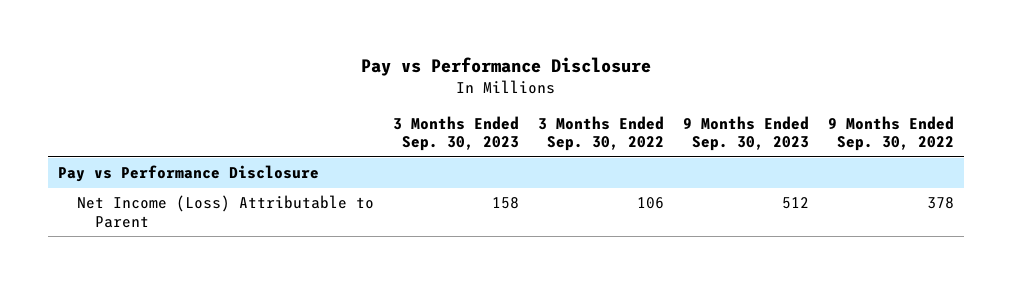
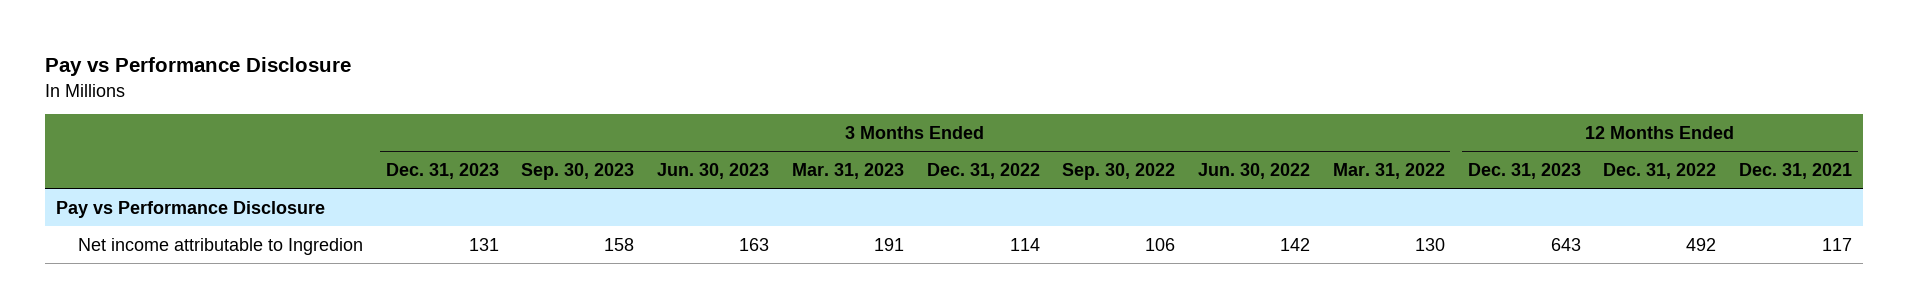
- | 3 Months Ended Sep. 30, 2023 | 3 Months Ended Sep. 30, 2022 | 9 Months Ended Sep. 30, 2023 | 9 Months Ended Sep. 30, 2022
+ | 3 Months Ended Dec. 31, 2023 | 3 Months Ended Sep. 30, 2023 | 3 Months Ended Jun. 30, 2023 | 3 Months Ended Mar. 31, 2023 | 3 Months Ended Dec. 31, 2022 | 3 Months Ended Sep. 30, 2022 | 3 Months Ended Jun. 30, 2022 | 3 Months Ended Mar. 31, 2022 | 12 Months Ended Dec. 31, 2023 | 12 Months Ended Dec. 31, 2022 | 12 Months Ended Dec. 31, 2021
- Net Income (Loss) Attributable to Parent | 158 | 106 | 512 | 378
+ Net income attributable to Ingredion | 131 | 158 | 163 | 191 | 114 | 106 | 142 | 130 | 643 | 492 | 117

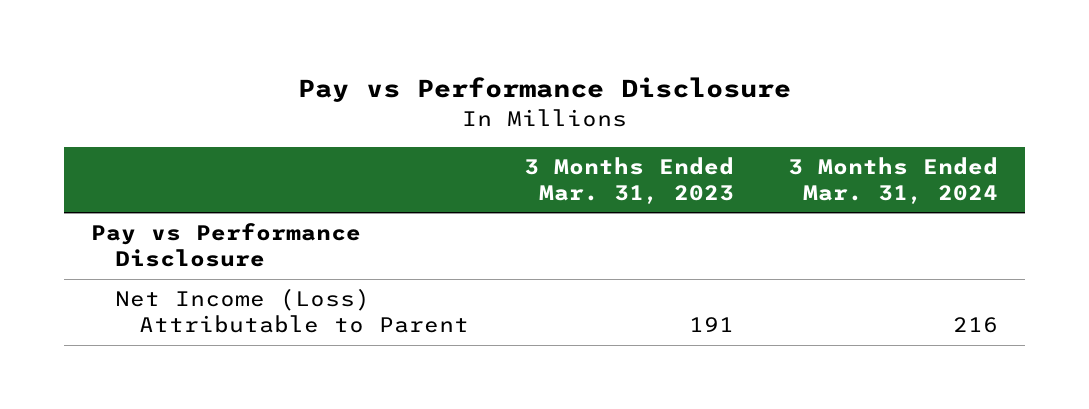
- | 3 Months Ended Dec. 31, 2023 | 3 Months Ended Sep. 30, 2023 | 3 Months Ended Jun. 30, 2023 | 3 Months Ended Mar. 31, 2023 | 3 Months Ended Dec. 31, 2022 | 3 Months Ended Sep. 30, 2022 | 3 Months Ended Jun. 30, 2022 | 3 Months Ended Mar. 31, 2022 | 12 Months Ended Dec. 31, 2023 | 12 Months Ended Dec. 31, 2022 | 12 Months Ended Dec. 31, 2021
+ | 3 Months Ended Mar. 31, 2023 | 3 Months Ended Mar. 31, 2024
- Net income attributable to Ingredion | 131 | 158 | 163 | 191 | 114 | 106 | 142 | 130 | 643 | 492 | 117
+ Net Income (Loss) Attributable to Parent | 191 | 216

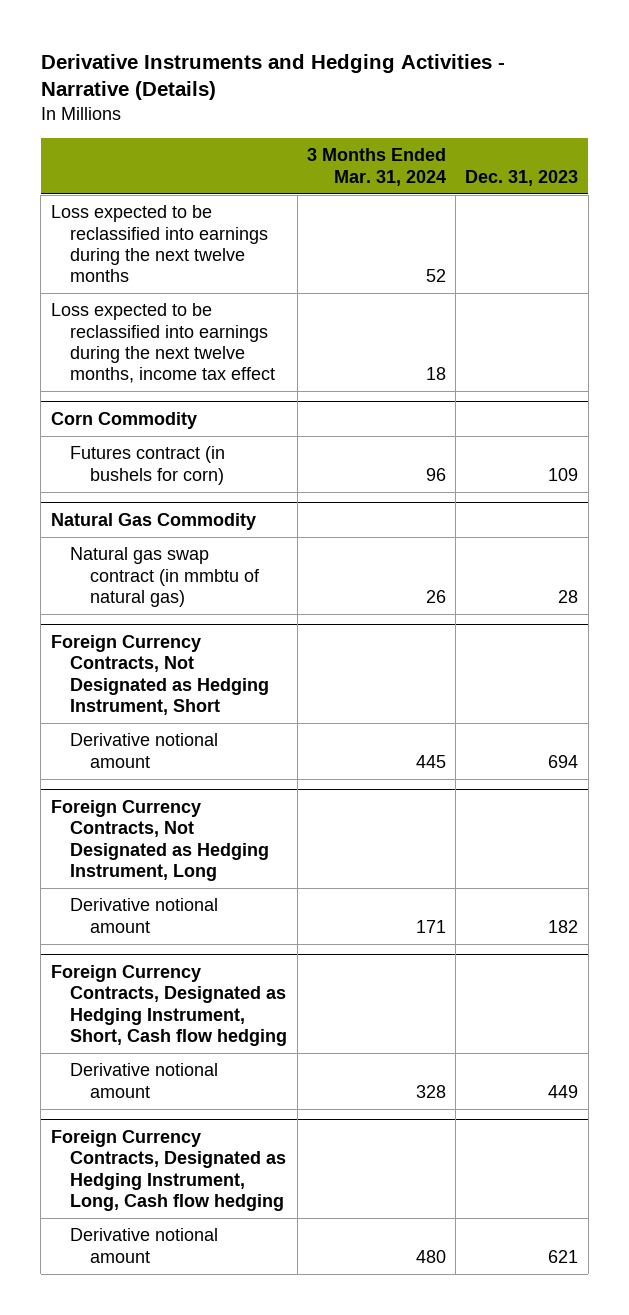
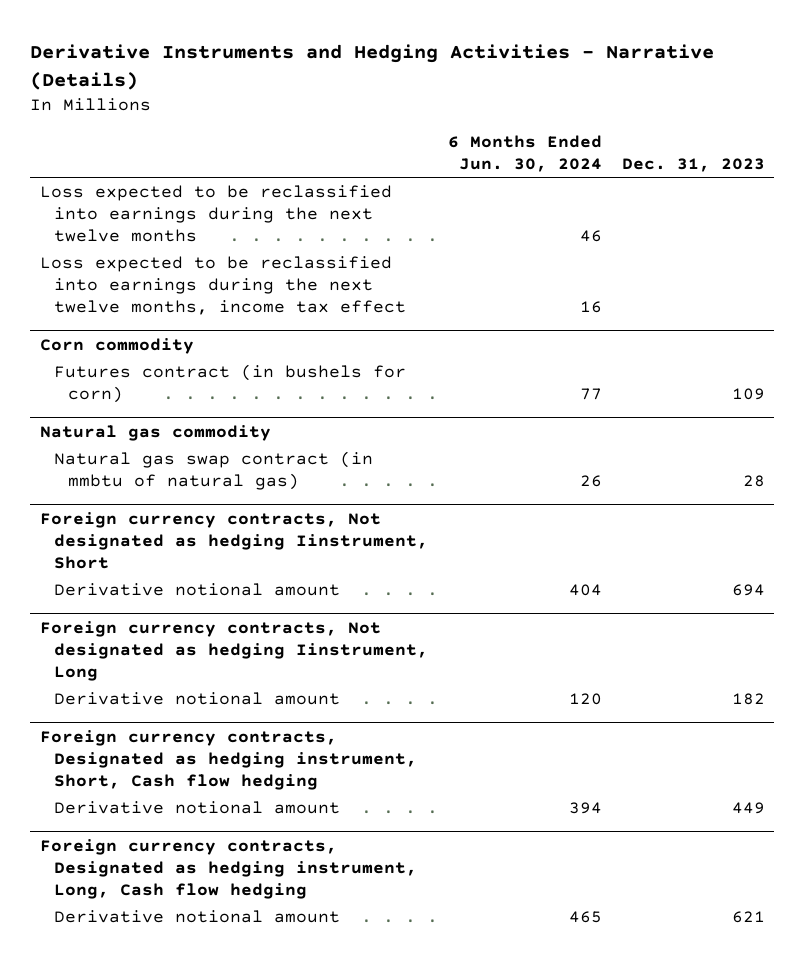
- | 3 Months Ended Mar. 31, 2024 | Dec. 31, 2023
+ | 6 Months Ended Jun. 30, 2024 | Dec. 31, 2023
- Corn Commodity
+ Corn commodity
- Natural Gas Commodity
+ Natural gas commodity
- Foreign Currency Contracts, Not Designated as Hedging Instrument, Short
+ Foreign currency contracts, Not designated as hedging Iinstrument, Short
- Foreign Currency Contracts, Not Designated as Hedging Instrument, Long
+ Foreign currency contracts, Not designated as hedging Iinstrument, Long
- Foreign Currency Contracts, Designated as Hedging Instrument, Short, Cash flow hedging
+ Foreign currency contracts, Designated as hedging instrument, Short, Cash flow hedging
- Foreign Currency Contracts, Designated as Hedging Instrument, Long, Cash flow hedging
+ Foreign currency contracts, Designated as hedging instrument, Long, Cash flow hedging

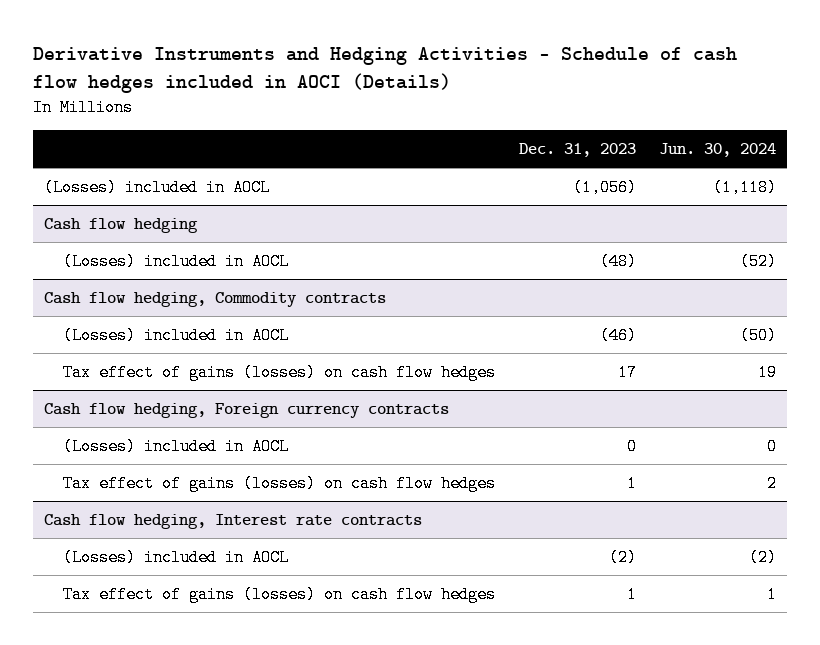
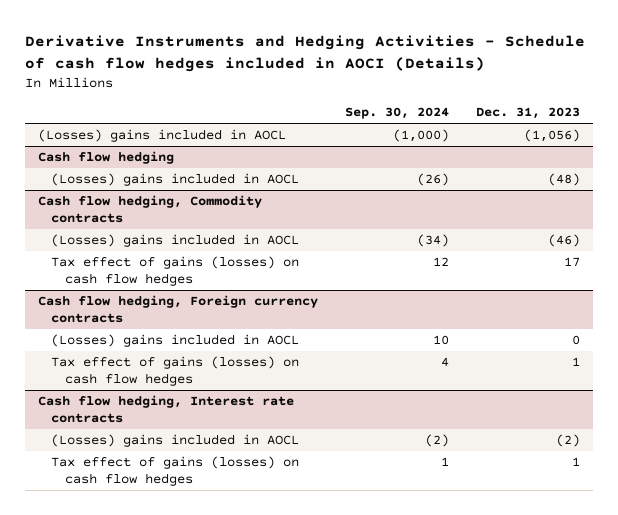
- | Dec. 31, 2023 | Jun. 30, 2024
+ | Sep. 30, 2024 | Dec. 31, 2023
- (Losses) included in AOCL | (1,056) | (1,118)
+ (Losses) gains included in AOCL | (1,000) | (1,056)
@ Cash flow hedging
- (Losses) included in AOCL | (48) | (52)
+ (Losses) gains included in AOCL | (26) | (48)
@ Cash flow hedging, Commodity contracts
- (Losses) included in AOCL | (46) | (50)
+ (Losses) gains included in AOCL | (34) | (46)
@ Cash flow hedging, Foreign currency contracts
- (Losses) included in AOCL | 0 | 0
+ (Losses) gains included in AOCL | 10 | 0
@ Cash flow hedging, Interest rate contracts
- (Losses) included in AOCL | (2) | (2)
+ (Losses) gains included in AOCL | (2) | (2)

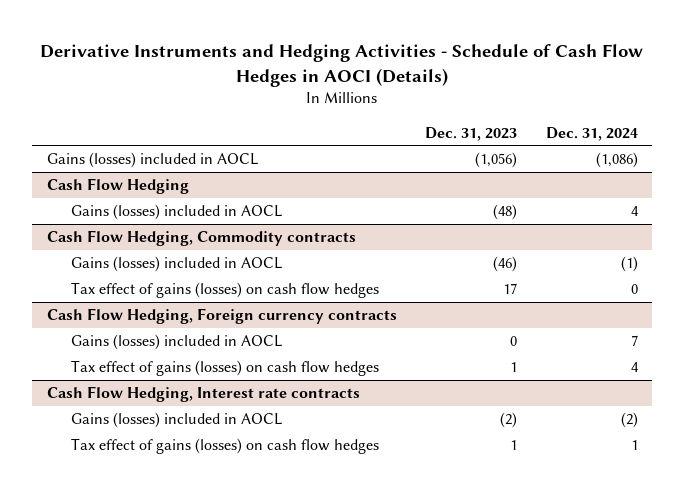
- Derivative Instruments and Hedging Activities - Schedule of cash flow hedges included in AOCI (Details)
+ Derivative Instruments and Hedging Activities - Schedule of Cash Flow Hedges in AOCI (Details)
- | Sep. 30, 2024 | Dec. 31, 2023
+ | Dec. 31, 2023 | Dec. 31, 2024
- (Losses) gains included in AOCL | (1,000) | (1,056)
- Cash flow hedging
- (Losses) gains included in AOCL | (26) | (48)
- Cash flow hedging, Commodity contracts
- (Losses) gains included in AOCL | (34) | (46)
+ Gains (losses) included in AOCL | (1,056) | (1,086)
+ Cash Flow Hedging
+ Gains (losses) included in AOCL | (48) | 4
+ Cash Flow Hedging, Commodity contracts
+ Gains (losses) included in AOCL | (46) | (1)
- Cash flow hedging, Foreign currency contracts
- (Losses) gains included in AOCL | 10 | 0
+ Cash Flow Hedging, Foreign currency contracts
+ Gains (losses) included in AOCL | 0 | 7
- Cash flow hedging, Interest rate contracts
- (Losses) gains included in AOCL | (2) | (2)
+ Cash Flow Hedging, Interest rate contracts
+ Gains (losses) included in AOCL | (2) | (2)

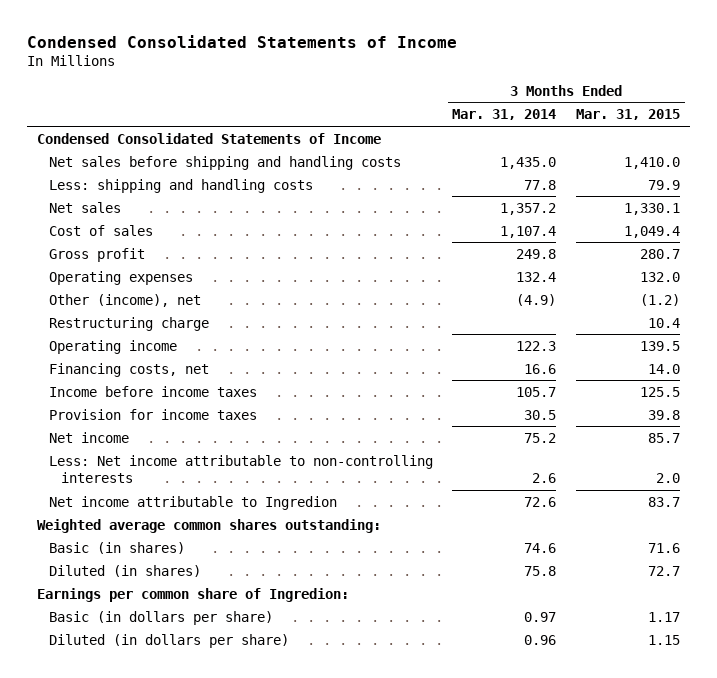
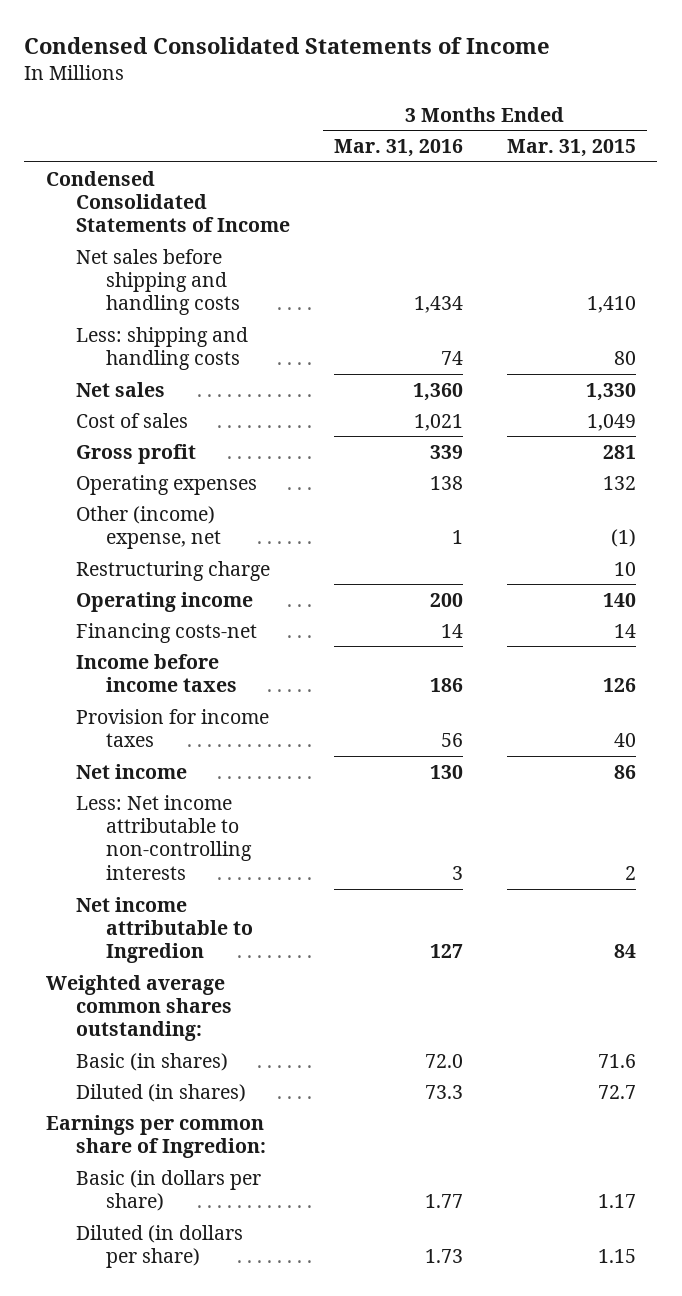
- | 3 Months Ended Mar. 31, 2014 | 3 Months Ended Mar. 31, 2015
+ | 3 Months Ended Mar. 31, 2016 | 3 Months Ended Mar. 31, 2015
- Net sales before shipping and handling costs | 1,435.0 | 1,410.0
- Less: shipping and handling costs | 77.8 | 79.9
- Net sales | 1,357.2 | 1,330.1
- Cost of sales | 1,107.4 | 1,049.4
- Gross profit | 249.8 | 280.7
- Operating expenses | 132.4 | 132.0
- Other (income), net | (4.9) | (1.2)
- Restructuring charge | | 10.4
- Operating income | 122.3 | 139.5
- Financing costs, net | 16.6 | 14.0
- Income before income taxes | 105.7 | 125.5
- Provision for income taxes | 30.5 | 39.8
- Net income | 75.2 | 85.7
- Less: Net income attributable to non-controlling interests | 2.6 | 2.0
- Net income attributable to Ingredion | 72.6 | 83.7
+ Net sales before shipping and handling costs | 1,434 | 1,410
+ Less: shipping and handling costs | 74 | 80
+ Net sales | 1,360 | 1,330
+ Cost of sales | 1,021 | 1,049
+ Gross profit | 339 | 281
+ Operating expenses | 138 | 132
+ Other (income) expense, net | 1 | (1)
+ Restructuring charge | | 10
+ Operating income | 200 | 140
+ Financing costs-net | 14 | 14
+ Income before income taxes | 186 | 126
+ Provision for income taxes | 56 | 40
+ Net income | 130 | 86
+ Less: Net income attributable to non-controlling interests | 3 | 2
+ Net income attributable to Ingredion | 127 | 84

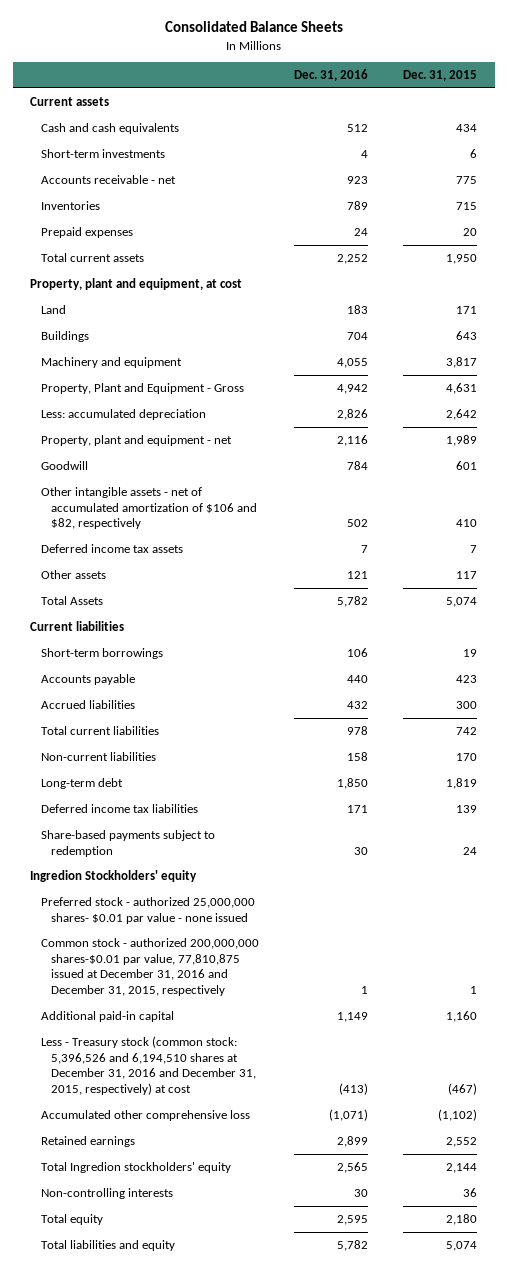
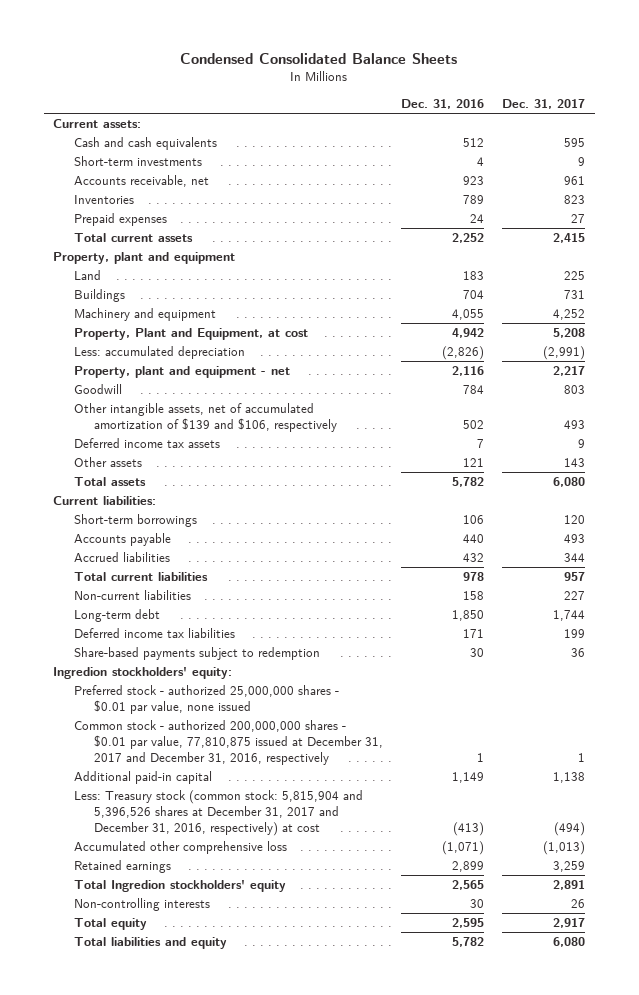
- Consolidated Balance Sheets
+ Condensed Consolidated Balance Sheets
- | Dec. 31, 2016 | Dec. 31, 2015
+ | Dec. 31, 2016 | Dec. 31, 2017
- Current assets
+ Current assets:
- Accounts receivable - net | 923 | 775
+ Accounts receivable, net | 923 | 961
- Property, plant and equipment, at cost
+ Property, plant and equipment
- Property, Plant and Equipment - Gross | 4,942 | 4,631
- Less: accumulated depreciation | 2,826 | 2,642
+ Property, Plant and Equipment, at cost | 4,942 | 5,208
+ Less: accumulated depreciation | (2,826) | (2,991)
- Other intangible assets - net of accumulated amortization of $106 and $82, respectively | 502 | 410
+ Other intangible assets, net of accumulated amortization of $139 and $106, respectively | 502 | 493
- Total Assets | 5,782 | 5,074
- Current liabilities
+ Total assets | 5,782 | 6,080
+ Current liabilities:
- Ingredion Stockholders' equity
- Preferred stock - authorized 25,000,000 shares- $0.01 par value - none issued
- Common stock - authorized 200,000,000 shares-$0.01 par value, 77,810,875 issued at December 31, 2016 and December 31, 2015, respectively | 1 | 1
+ Ingredion stockholders' equity:
+ Preferred stock - authorized 25,000,000 shares - $0.01 par value, none issued
+ Common stock - authorized 200,000,000 shares - $0.01 par value, 77,810,875 issued at December 31, 2017 and December 31, 2016, respectively | 1 | 1
- Less - Treasury stock (common stock: 5,396,526 and 6,194,510 shares at December 31, 2016 and December 31, 2015, respectively) at cost | (413) | (467)
+ Less: Treasury stock (common stock: 5,815,904 and 5,396,526 shares at December 31, 2017 and December 31, 2016, respectively) at cost | (413) | (494)

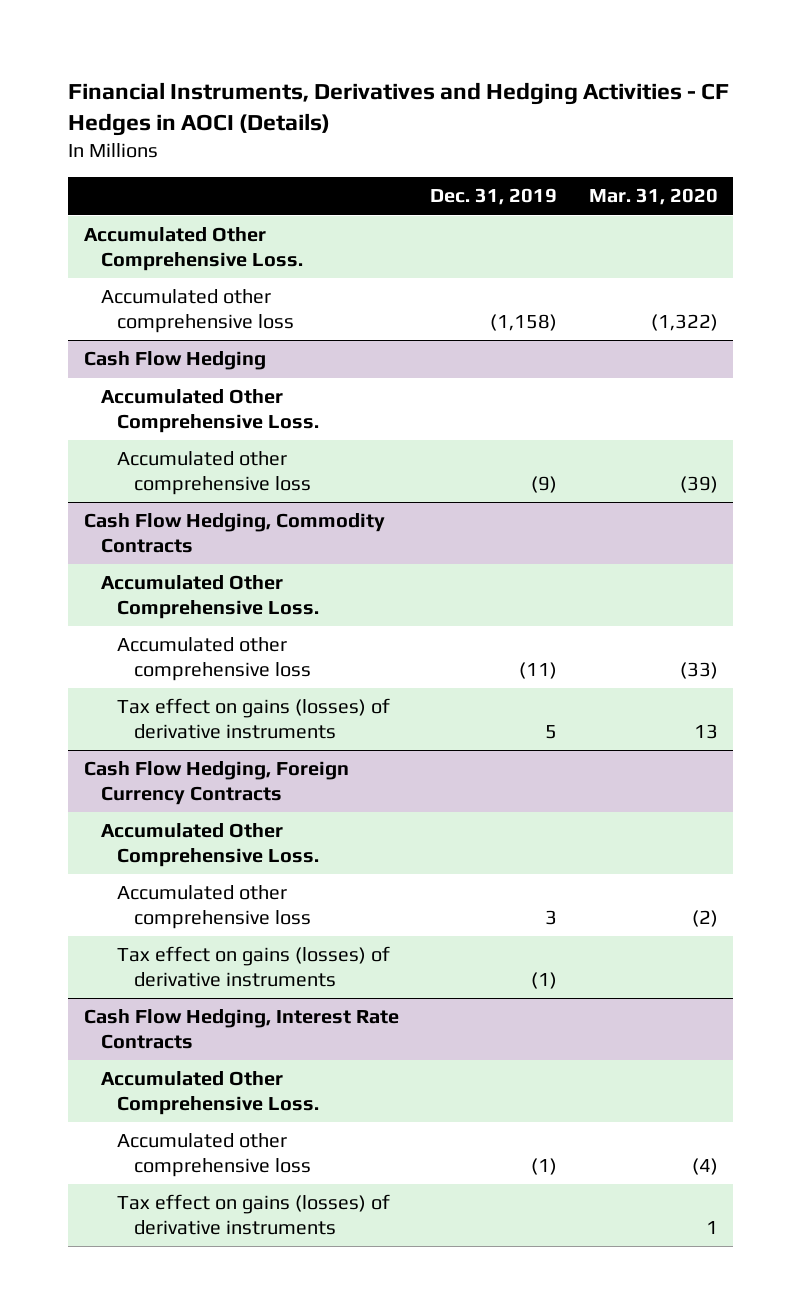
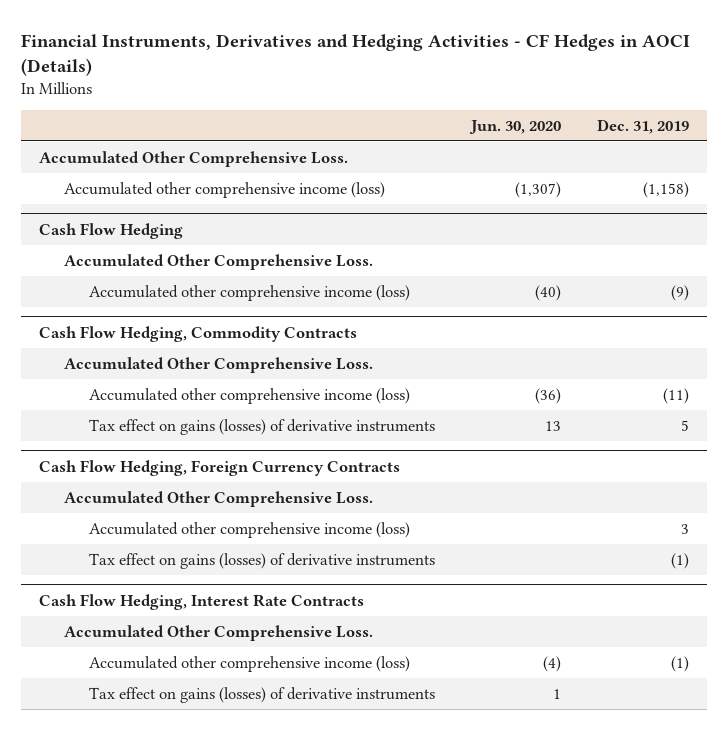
- | Dec. 31, 2019 | Mar. 31, 2020
+ | Jun. 30, 2020 | Dec. 31, 2019
- Accumulated other comprehensive loss | (1,158) | (1,322)
+ Accumulated other comprehensive income (loss) | (1,307) | (1,158)
@ Cash Flow Hedging
- Accumulated other comprehensive loss | (9) | (39)
+ Accumulated other comprehensive income (loss) | (40) | (9)
@ Cash Flow Hedging, Commodity Contracts
- Accumulated other comprehensive loss | (11) | (33)
+ Accumulated other comprehensive income (loss) | (36) | (11)
@ Cash Flow Hedging, Foreign Currency Contracts
- Accumulated other comprehensive loss | 3 | (2)
+ Accumulated other comprehensive income (loss) | | 3
@ Cash Flow Hedging, Interest Rate Contracts
- Accumulated other comprehensive loss | (1) | (4)
+ Accumulated other comprehensive income (loss) | (4) | (1)

